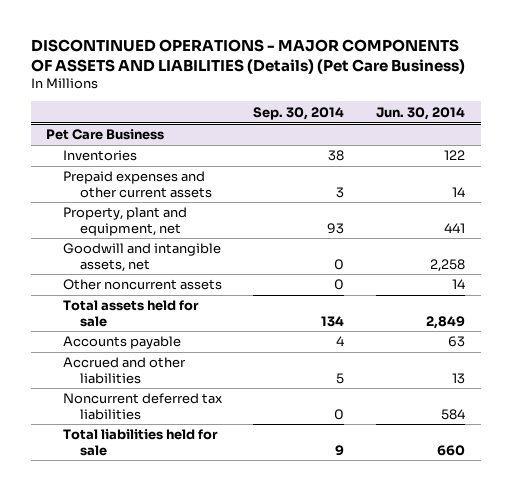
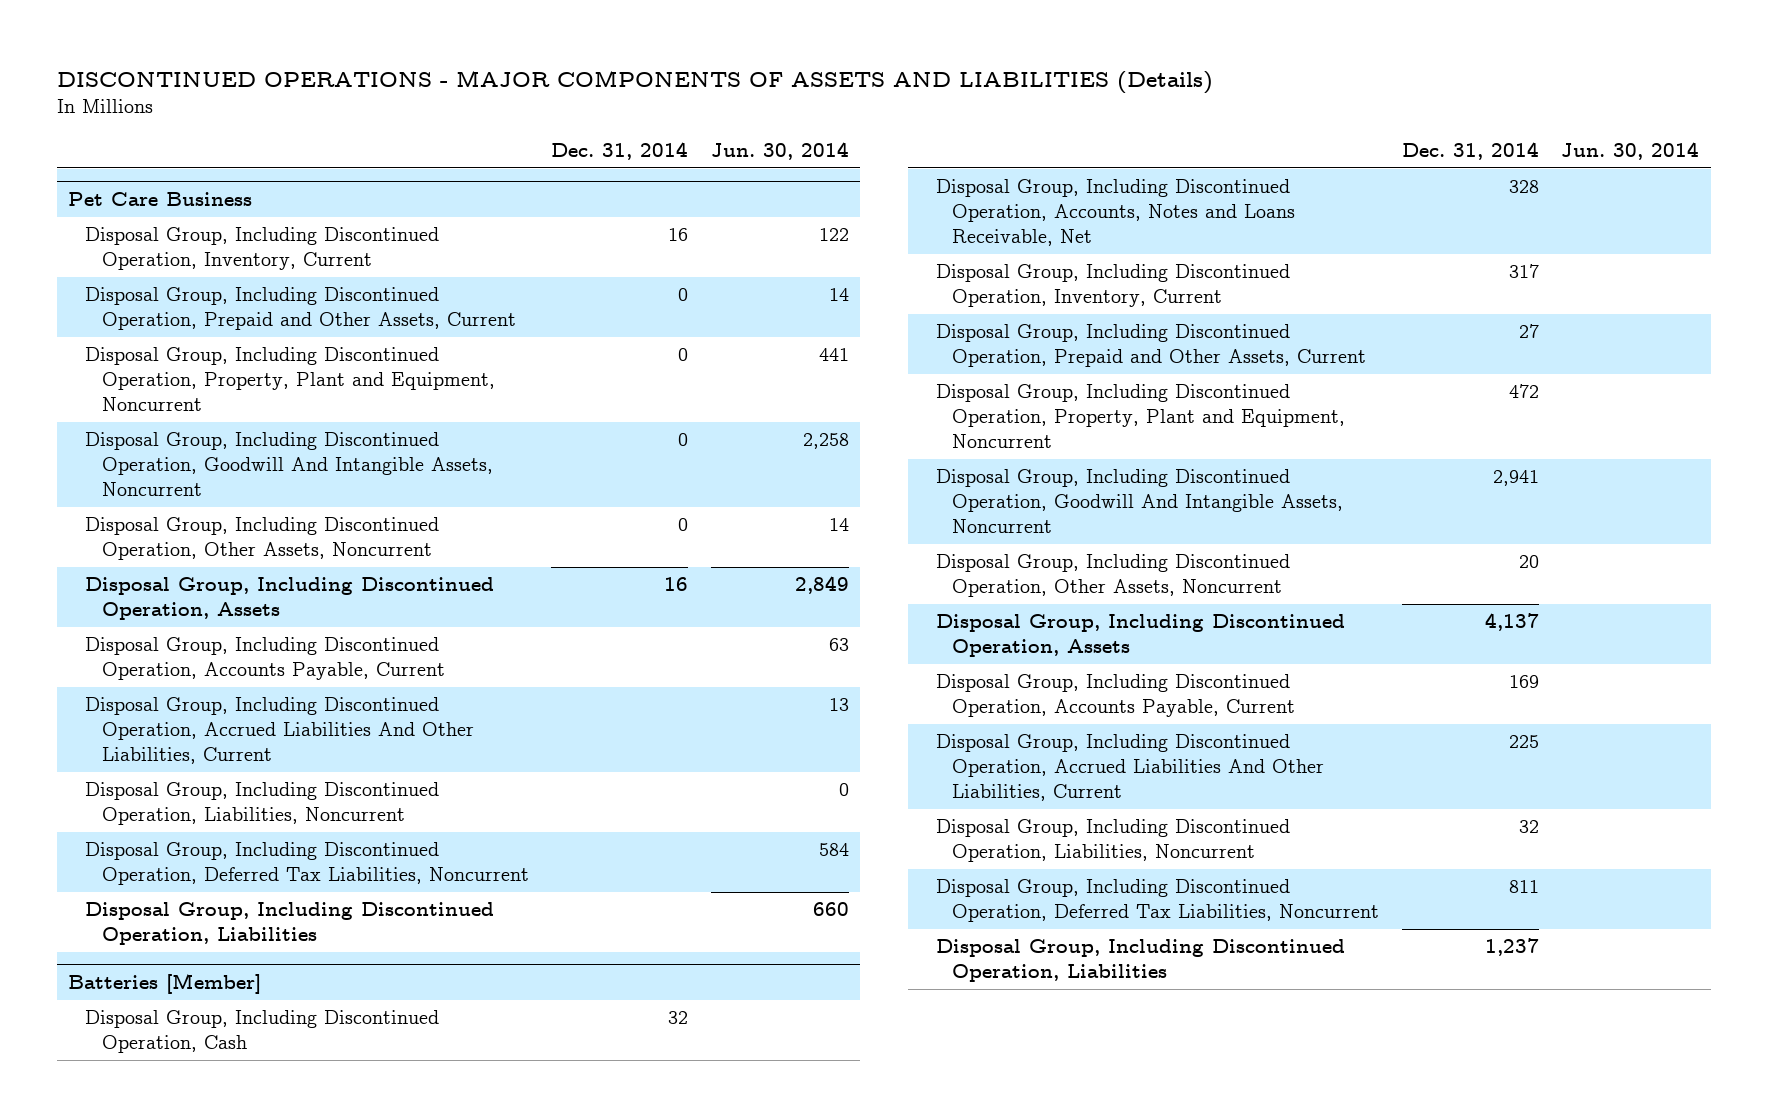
- DISCONTINUED OPERATIONS - MAJOR COMPONENTS OF ASSETS AND LIABILITIES (Details) (Pet Care Business)
+ DISCONTINUED OPERATIONS - MAJOR COMPONENTS OF ASSETS AND LIABILITIES (Details)
- | Sep. 30, 2014 | Jun. 30, 2014
+ | Dec. 31, 2014 | Jun. 30, 2014
@ Pet Care Business
- Inventories | 38 | 122
- Prepaid expenses and other current assets | 3 | 14
- Property, plant and equipment, net | 93 | 441
- Goodwill and intangible assets, net | 0 | 2,258
- Other noncurrent assets | 0 | 14
- Total assets held for sale | 134 | 2,849
- Accounts payable | 4 | 63
- Accrued and other liabilities | 5 | 13
- Noncurrent deferred tax liabilities | 0 | 584
- Total liabilities held for sale | 9 | 660
+ Disposal Group, Including Discontinued Operation, Inventory, Current | 16 | 122
+ Disposal Group, Including Discontinued Operation, Prepaid and Other Assets, Current | 0 | 14
+ Disposal Group, Including Discontinued Operation, Property, Plant and Equipment, Noncurrent | 0 | 441
+ Disposal Group, Including Discontinued Operation, Goodwill And Intangible Assets, Noncurrent | 0 | 2,258
+ Disposal Group, Including Discontinued Operation, Other Assets, Noncurrent | 0 | 14
+ Disposal Group, Including Discontinued Operation, Assets | 16 | 2,849
+ Disposal Group, Including Discontinued Operation, Accounts Payable, Current | | 63
+ Disposal Group, Including Discontinued Operation, Accrued Liabilities And Other Liabilities, Current | | 13
+ Disposal Group, Including Discontinued Operation, Liabilities, Noncurrent | | 0
+ Disposal Group, Including Discontinued Operation, Deferred Tax Liabilities, Noncurrent | | 584
+ Disposal Group, Including Discontinued Operation, Liabilities | | 660
+ Batteries [Member]
+ Disposal Group, Including Discontinued Operation, Cash | 32 |
+ Disposal Group, Including Discontinued Operation, Accounts, Notes and Loans Receivable, Net | 328 |
+ Disposal Group, Including Discontinued Operation, Inventory, Current | 317 |
+ Disposal Group, Including Discontinued Operation, Prepaid and Other Assets, Current | 27 |
+ Disposal Group, Including Discontinued Operation, Property, Plant and Equipment, Noncurrent | 472 |
+ Disposal Group, Including Discontinued Operation, Goodwill And Intangible Assets, Noncurrent | 2,941 |
+ Disposal Group, Including Discontinued Operation, Other Assets, Noncurrent | 20 |
+ Disposal Group, Including Discontinued Operation, Assets | 4,137 |
+ Disposal Group, Including Discontinued Operation, Accounts Payable, Current | 169 |
+ Disposal Group, Including Discontinued Operation, Accrued Liabilities And Other Liabilities, Current | 225 |
+ Disposal Group, Including Discontinued Operation, Liabilities, Noncurrent | 32 |
+ Disposal Group, Including Discontinued Operation, Deferred Tax Liabilities, Noncurrent | 811 |
+ Disposal Group, Including Discontinued Operation, Liabilities | 1,237 |

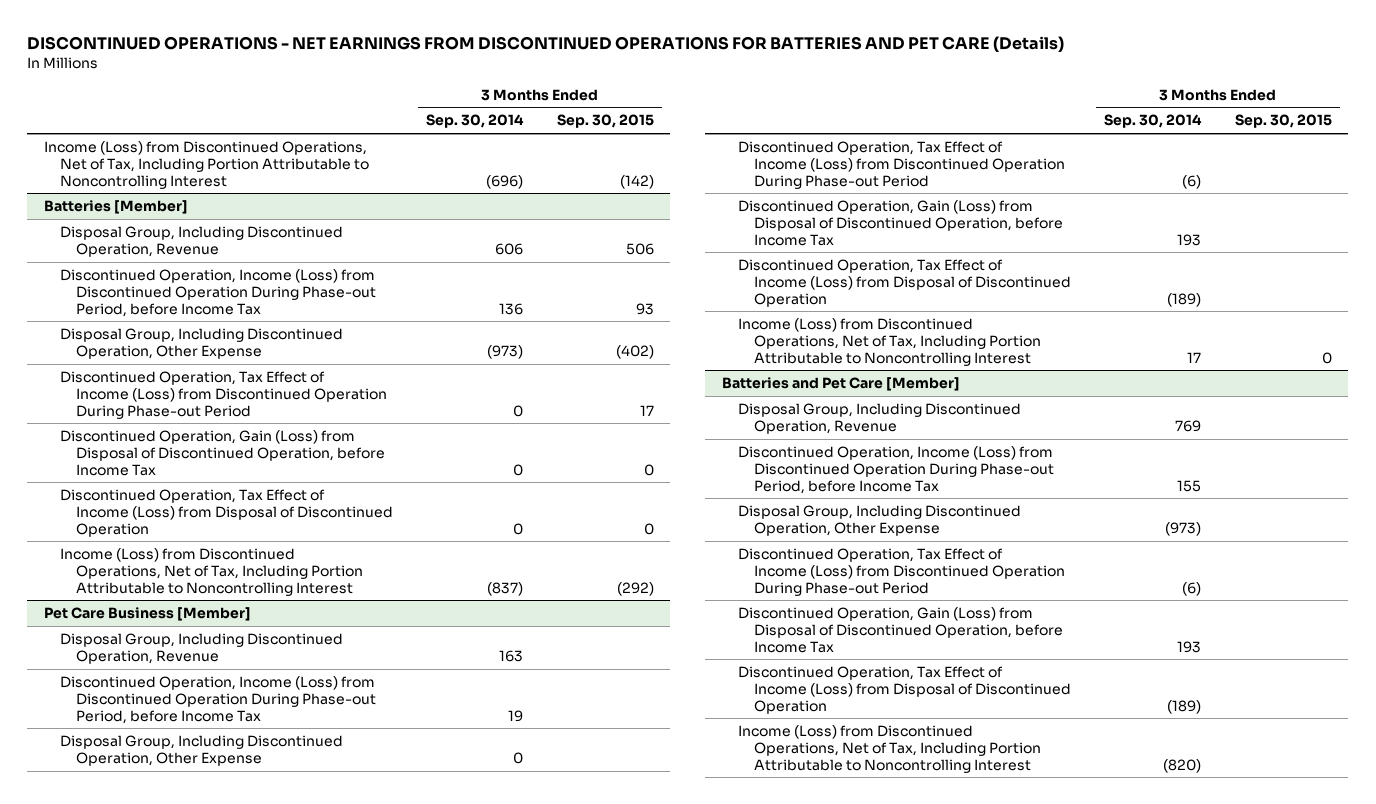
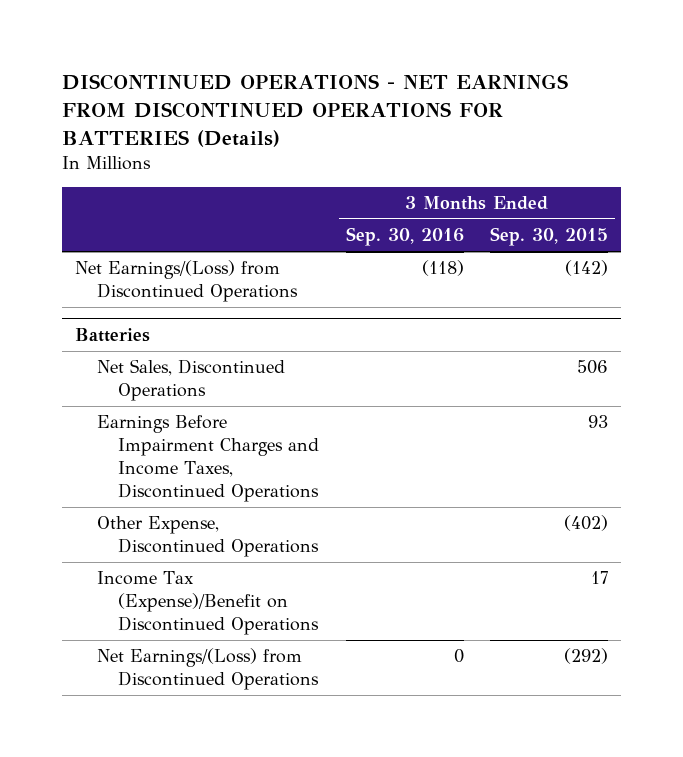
- DISCONTINUED OPERATIONS - NET EARNINGS FROM DISCONTINUED OPERATIONS FOR BATTERIES AND PET CARE (Details)
+ DISCONTINUED OPERATIONS - NET EARNINGS FROM DISCONTINUED OPERATIONS FOR BATTERIES (Details)
- | 3 Months Ended Sep. 30, 2014 | 3 Months Ended Sep. 30, 2015
+ | 3 Months Ended Sep. 30, 2016 | 3 Months Ended Sep. 30, 2015
- Income (Loss) from Discontinued Operations, Net of Tax, Including Portion Attributable to Noncontrolling Interest | (696) | (142)
- Batteries [Member]
- Disposal Group, Including Discontinued Operation, Revenue | 606 | 506
- Discontinued Operation, Income (Loss) from Discontinued Operation During Phase-out Period, before Income Tax | 136 | 93
- Disposal Group, Including Discontinued Operation, Other Expense | (973) | (402)
- Discontinued Operation, Tax Effect of Income (Loss) from Discontinued Operation During Phase-out Period | 0 | 17
- Discontinued Operation, Gain (Loss) from Disposal of Discontinued Operation, before Income Tax | 0 | 0
- Discontinued Operation, Tax Effect of Income (Loss) from Disposal of Discontinued Operation | 0 | 0
- Income (Loss) from Discontinued Operations, Net of Tax, Including Portion Attributable to Noncontrolling Interest | (837) | (292)
- Pet Care Business [Member]
- Disposal Group, Including Discontinued Operation, Revenue | 163 |
- Discontinued Operation, Income (Loss) from Discontinued Operation During Phase-out Period, before Income Tax | 19 |
- Disposal Group, Including Discontinued Operation, Other Expense | 0 |
- Discontinued Operation, Tax Effect of Income (Loss) from Discontinued Operation During Phase-out Period | (6) |
- Discontinued Operation, Gain (Loss) from Disposal of Discontinued Operation, before Income Tax | 193 |
- Discontinued Operation, Tax Effect of Income (Loss) from Disposal of Discontinued Operation | (189) |
- Income (Loss) from Discontinued Operations, Net of Tax, Including Portion Attributable to Noncontrolling Interest | 17 | 0
- Batteries and Pet Care [Member]
- Disposal Group, Including Discontinued Operation, Revenue | 769 |
- Discontinued Operation, Income (Loss) from Discontinued Operation During Phase-out Period, before Income Tax | 155 |
- Disposal Group, Including Discontinued Operation, Other Expense | (973) |
- Discontinued Operation, Tax Effect of Income (Loss) from Discontinued Operation During Phase-out Period | (6) |
- Discontinued Operation, Gain (Loss) from Disposal of Discontinued Operation, before Income Tax | 193 |
- Discontinued Operation, Tax Effect of Income (Loss) from Disposal of Discontinued Operation | (189) |
- Income (Loss) from Discontinued Operations, Net of Tax, Including Portion Attributable to Noncontrolling Interest | (820) |
+ Net Earnings/(Loss) from Discontinued Operations | (118) | (142)
+ Batteries
+ Net Sales, Discontinued Operations | | 506
+ Earnings Before Impairment Charges and Income Taxes, Discontinued Operations | | 93
+ Other Expense, Discontinued Operations | | (402)
+ Income Tax (Expense)/Benefit on Discontinued Operations | | 17
+ Net Earnings/(Loss) from Discontinued Operations | 0 | (292)

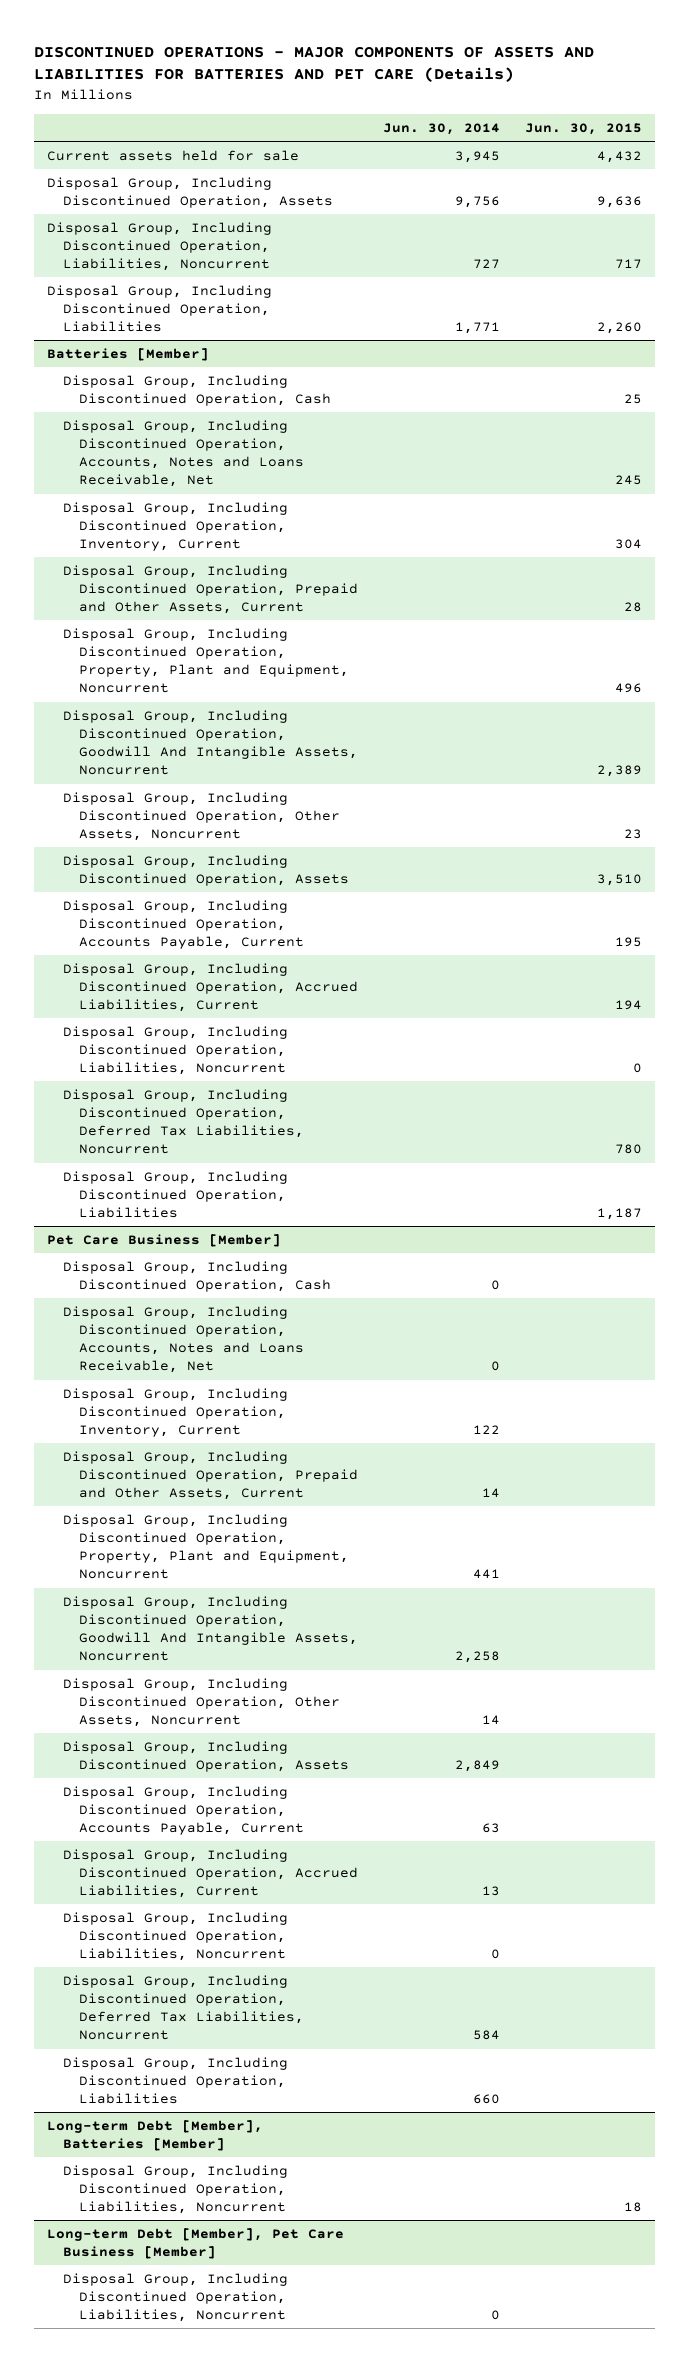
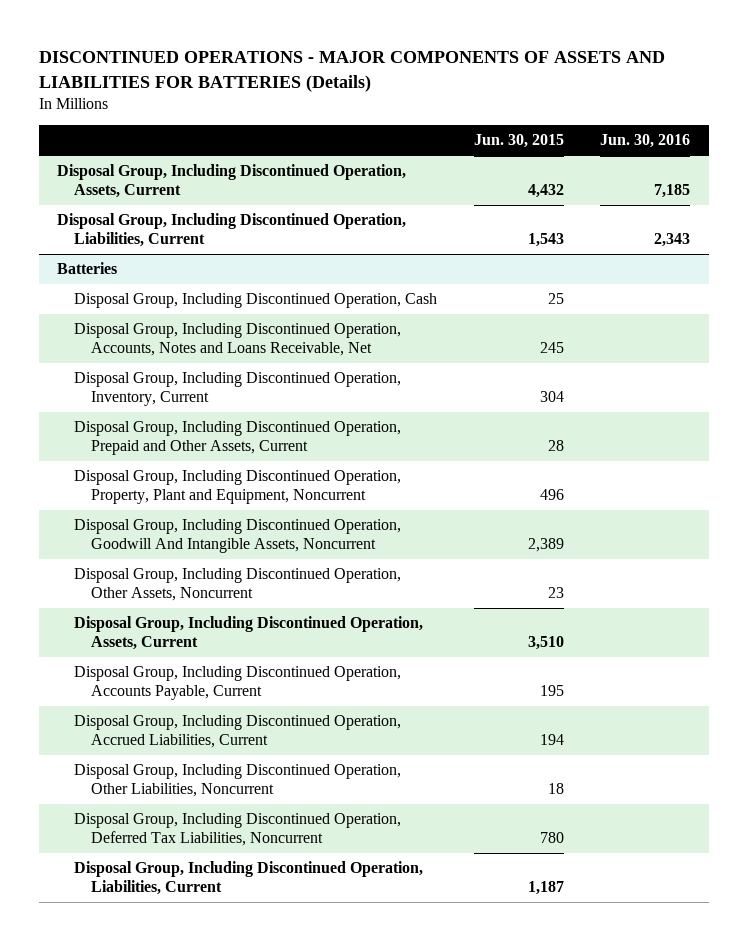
- DISCONTINUED OPERATIONS - MAJOR COMPONENTS OF ASSETS AND LIABILITIES FOR BATTERIES AND PET CARE (Details)
+ DISCONTINUED OPERATIONS - MAJOR COMPONENTS OF ASSETS AND LIABILITIES FOR BATTERIES (Details)
- | Jun. 30, 2014 | Jun. 30, 2015
+ | Jun. 30, 2015 | Jun. 30, 2016
- Current assets held for sale | 3,945 | 4,432
- Disposal Group, Including Discontinued Operation, Assets | 9,756 | 9,636
- Disposal Group, Including Discontinued Operation, Liabilities, Noncurrent | 727 | 717
- Disposal Group, Including Discontinued Operation, Liabilities | 1,771 | 2,260
- Batteries [Member]
+ Disposal Group, Including Discontinued Operation, Assets, Current | 4,432 | 7,185
+ Disposal Group, Including Discontinued Operation, Liabilities, Current | 1,543 | 2,343
+ Batteries
- Disposal Group, Including Discontinued Operation, Assets | | 3,510
+ Disposal Group, Including Discontinued Operation, Assets, Current | 3,510 |
- Disposal Group, Including Discontinued Operation, Liabilities, Noncurrent | | 0
+ Disposal Group, Including Discontinued Operation, Other Liabilities, Noncurrent | 18 |
- Disposal Group, Including Discontinued Operation, Liabilities | | 1,187
- Pet Care Business [Member]
- Disposal Group, Including Discontinued Operation, Cash | 0 |
- Disposal Group, Including Discontinued Operation, Accounts, Notes and Loans Receivable, Net | 0 |
- Disposal Group, Including Discontinued Operation, Inventory, Current | 122 |
- Disposal Group, Including Discontinued Operation, Prepaid and Other Assets, Current | 14 |
- Disposal Group, Including Discontinued Operation, Property, Plant and Equipment, Noncurrent | 441 |
- Disposal Group, Including Discontinued Operation, Goodwill And Intangible Assets, Noncurrent | 2,258 |
- Disposal Group, Including Discontinued Operation, Other Assets, Noncurrent | 14 |
- Disposal Group, Including Discontinued Operation, Assets | 2,849 |
- Disposal Group, Including Discontinued Operation, Accounts Payable, Current | 63 |
- Disposal Group, Including Discontinued Operation, Accrued Liabilities, Current | 13 |
- Disposal Group, Including Discontinued Operation, Liabilities, Noncurrent | 0 |
- Disposal Group, Including Discontinued Operation, Deferred Tax Liabilities, Noncurrent | 584 |
- Disposal Group, Including Discontinued Operation, Liabilities | 660 |
- Long-term Debt [Member], Batteries [Member]
- Disposal Group, Including Discontinued Operation, Liabilities, Noncurrent | | 18
- Long-term Debt [Member], Pet Care Business [Member]
- Disposal Group, Including Discontinued Operation, Liabilities, Noncurrent | 0 |
+ Disposal Group, Including Discontinued Operation, Liabilities, Current | 1,187 |

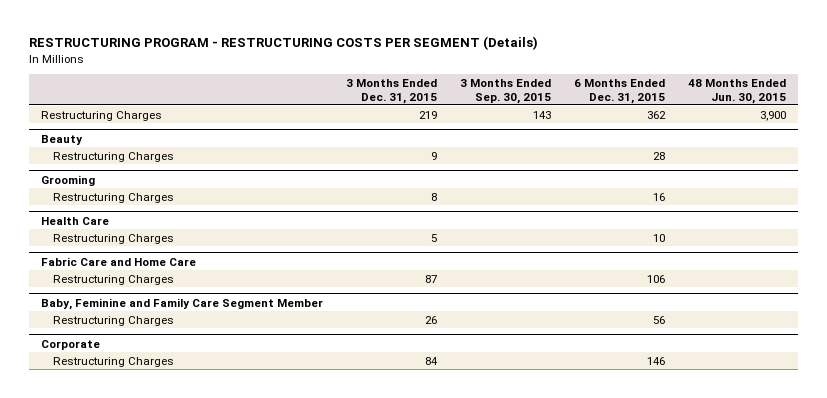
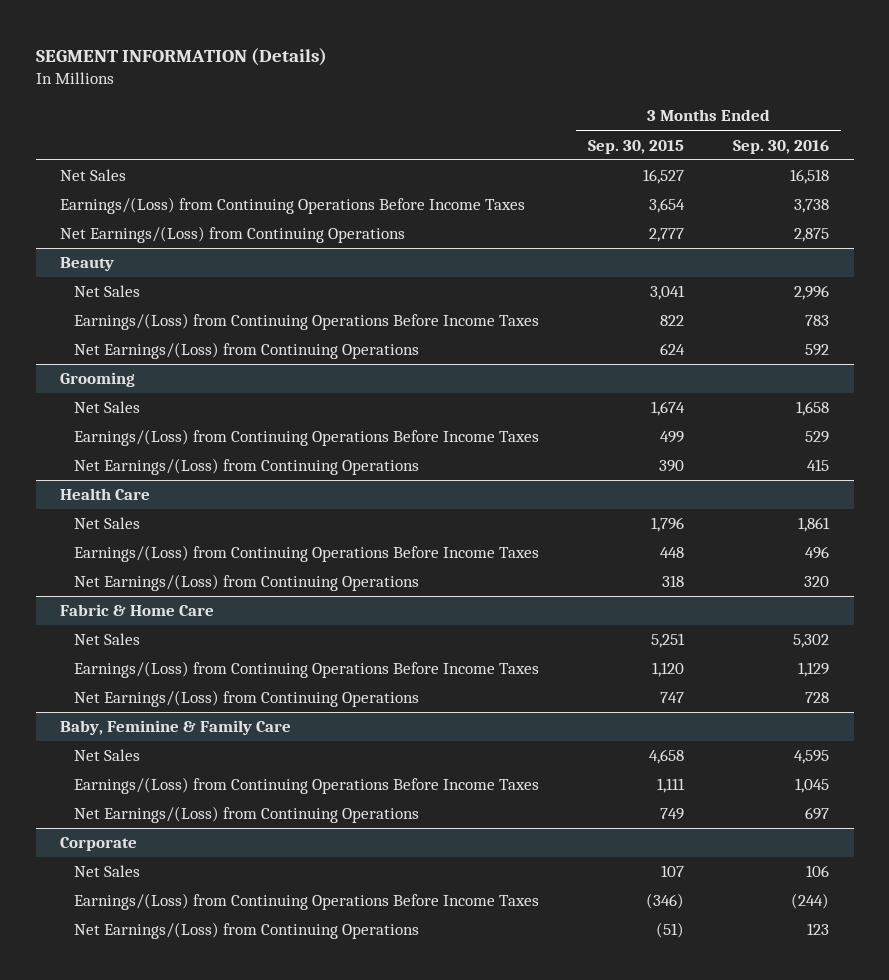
- RESTRUCTURING PROGRAM - RESTRUCTURING COSTS PER SEGMENT (Details)
+ SEGMENT INFORMATION (Details)
- | 3 Months Ended Dec. 31, 2015 | 3 Months Ended Sep. 30, 2015 | 6 Months Ended Dec. 31, 2015 | 48 Months Ended Jun. 30, 2015
+ | 3 Months Ended Sep. 30, 2015 | 3 Months Ended Sep. 30, 2016
- Restructuring Charges | 219 | 143 | 362 | 3,900
+ Net Sales | 16,527 | 16,518
+ Earnings/(Loss) from Continuing Operations Before Income Taxes | 3,654 | 3,738
+ Net Earnings/(Loss) from Continuing Operations | 2,777 | 2,875
@ Beauty
- Restructuring Charges | 9 | | 28 |
+ Net Sales | 3,041 | 2,996
+ Earnings/(Loss) from Continuing Operations Before Income Taxes | 822 | 783
+ Net Earnings/(Loss) from Continuing Operations | 624 | 592
@ Grooming
- Restructuring Charges | 8 | | 16 |
+ Net Sales | 1,674 | 1,658
+ Earnings/(Loss) from Continuing Operations Before Income Taxes | 499 | 529
+ Net Earnings/(Loss) from Continuing Operations | 390 | 415
@ Health Care
- Restructuring Charges | 5 | | 10 |
- Fabric Care and Home Care
- Restructuring Charges | 87 | | 106 |
- Baby, Feminine and Family Care Segment Member
- Restructuring Charges | 26 | | 56 |
@ Health Care
+ Net Sales | 1,796 | 1,861
+ Earnings/(Loss) from Continuing Operations Before Income Taxes | 448 | 496
+ Net Earnings/(Loss) from Continuing Operations | 318 | 320
+ Fabric & Home Care
+ Net Sales | 5,251 | 5,302
+ Earnings/(Loss) from Continuing Operations Before Income Taxes | 1,120 | 1,129
+ Net Earnings/(Loss) from Continuing Operations | 747 | 728
+ Baby, Feminine & Family Care
+ Net Sales | 4,658 | 4,595
+ Earnings/(Loss) from Continuing Operations Before Income Taxes | 1,111 | 1,045
+ Net Earnings/(Loss) from Continuing Operations | 749 | 697
@ Corporate
- Restructuring Charges | 84 | | 146 |
+ Net Sales | 107 | 106
+ Earnings/(Loss) from Continuing Operations Before Income Taxes | (346) | (244)
+ Net Earnings/(Loss) from Continuing Operations | (51) | 123

